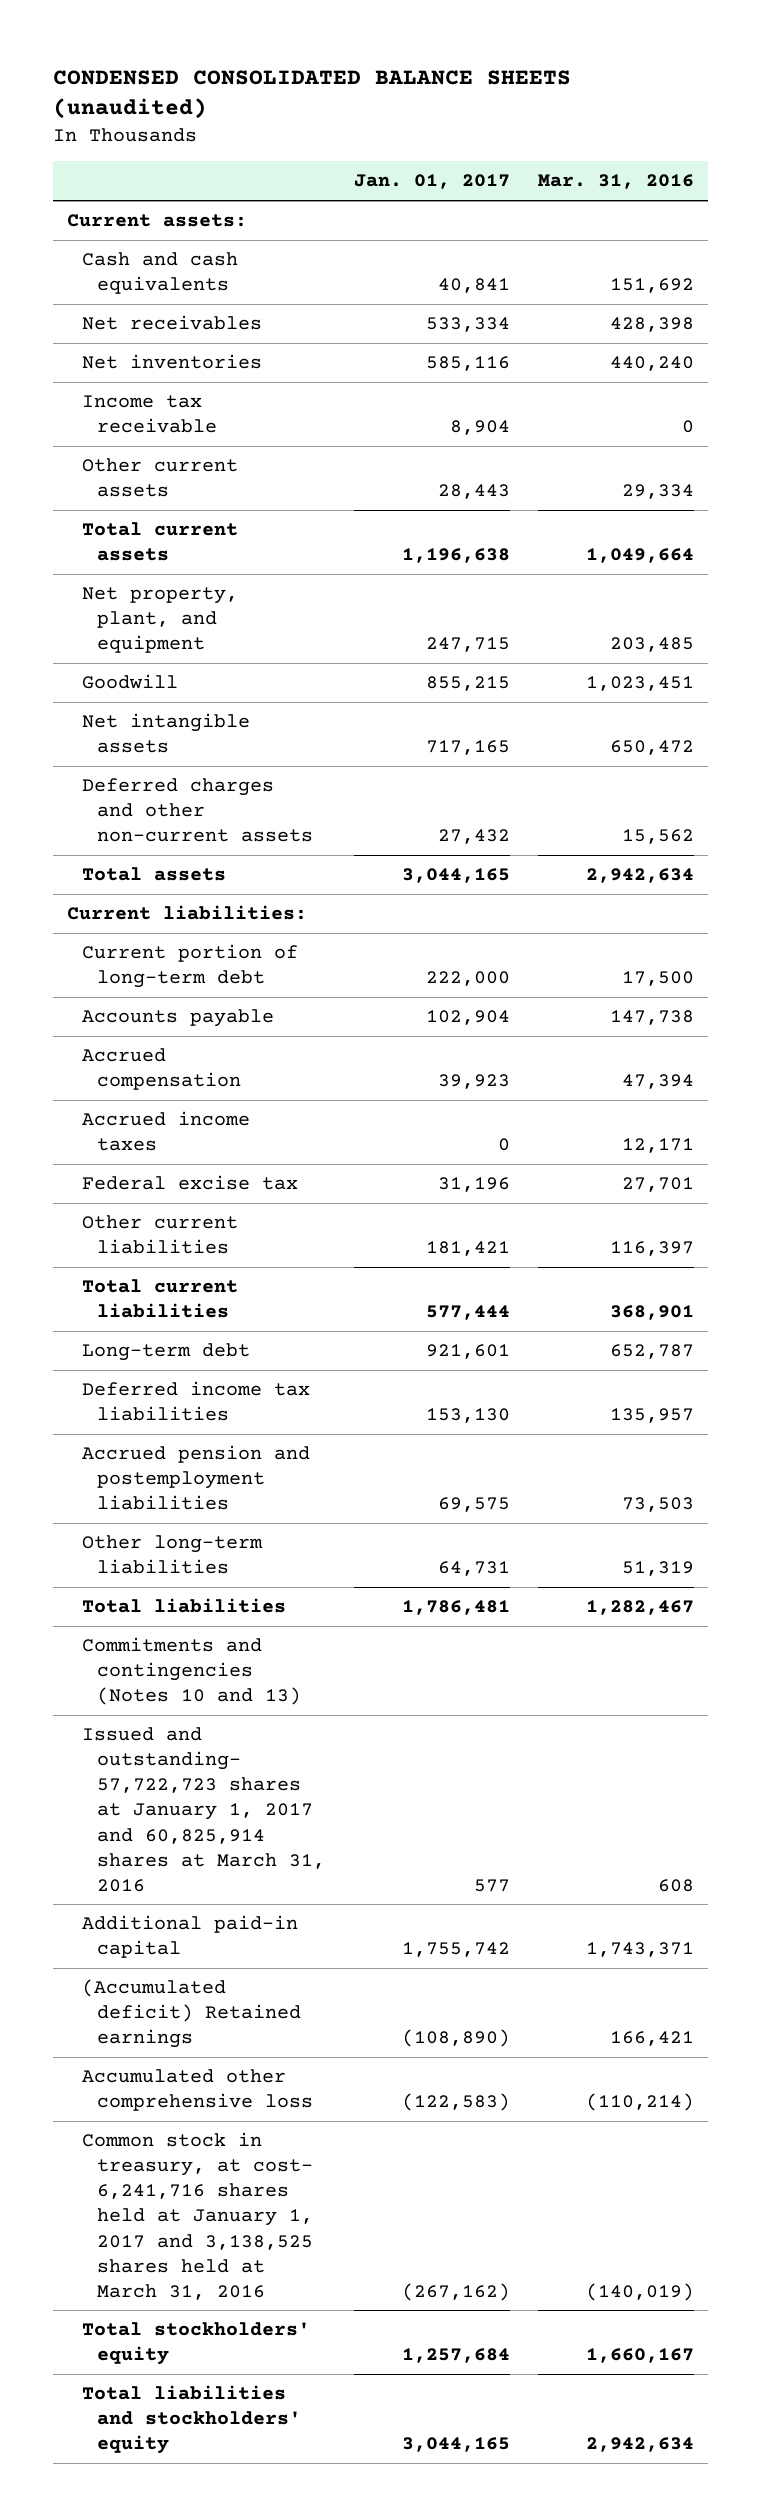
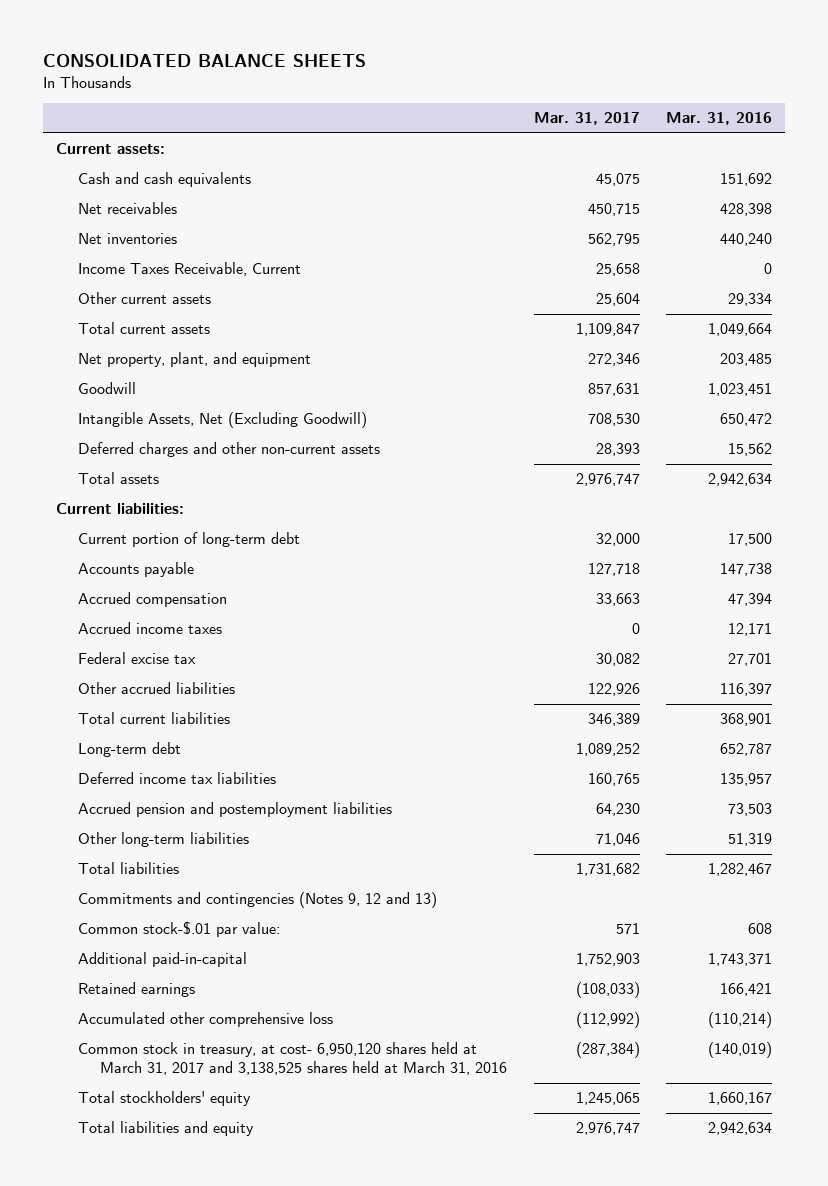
- CONDENSED CONSOLIDATED BALANCE SHEETS (unaudited)
+ CONSOLIDATED BALANCE SHEETS
- | Jan. 01, 2017 | Mar. 31, 2016
+ | Mar. 31, 2017 | Mar. 31, 2016
- Income tax receivable | 8,904 | 0
+ Income Taxes Receivable, Current | 25,658 | 0
- Net intangible assets | 717,165 | 650,472
+ Intangible Assets, Net (Excluding Goodwill) | 708,530 | 650,472
- Other current liabilities | 181,421 | 116,397
+ Other accrued liabilities | 122,926 | 116,397
- Commitments and contingencies (Notes 10 and 13)
- Issued and outstanding- 57,722,723 shares at January 1, 2017 and 60,825,914 shares at March 31, 2016 | 577 | 608
- Additional paid-in capital | 1,755,742 | 1,743,371
- (Accumulated deficit) Retained earnings | (108,890) | 166,421
+ Commitments and contingencies (Notes 9, 12 and 13)
+ Common stock-$.01 par value: | 571 | 608
+ Additional paid-in-capital | 1,752,903 | 1,743,371
+ Retained earnings | (108,033) | 166,421
- Common stock in treasury, at cost- 6,241,716 shares held at January 1, 2017 and 3,138,525 shares held at March 31, 2016 | (267,162) | (140,019)
+ Common stock in treasury, at cost- 6,950,120 shares held at March 31, 2017 and 3,138,525 shares held at March 31, 2016 | (287,384) | (140,019)
- Total liabilities and stockholders' equity | 3,044,165 | 2,942,634
+ Total liabilities and equity | 2,976,747 | 2,942,634

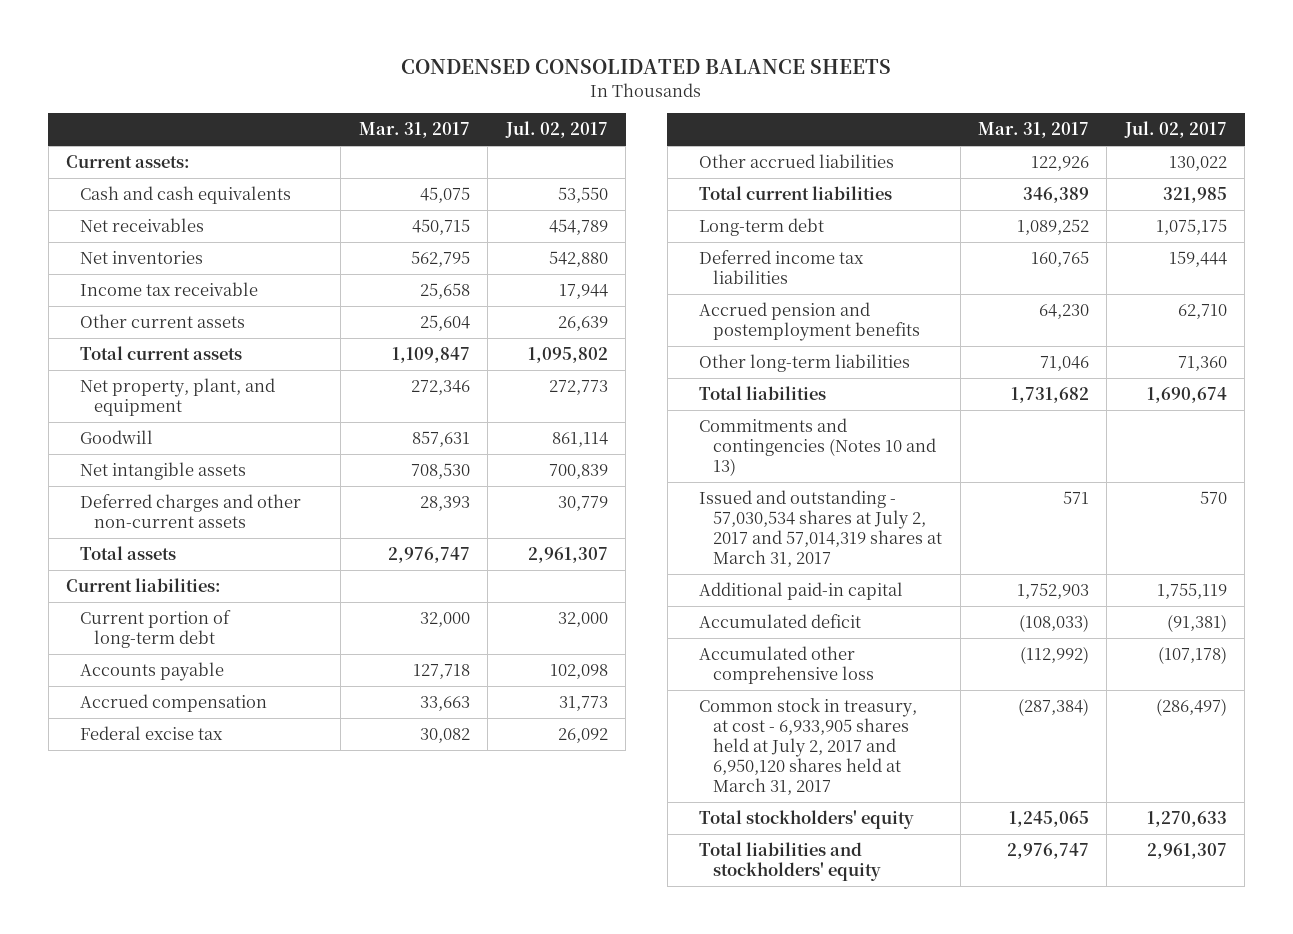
- CONSOLIDATED BALANCE SHEETS
+ CONDENSED CONSOLIDATED BALANCE SHEETS
- | Mar. 31, 2017 | Mar. 31, 2016
+ | Mar. 31, 2017 | Jul. 02, 2017
- Income Taxes Receivable, Current | 25,658 | 0
+ Income tax receivable | 25,658 | 17,944
- Intangible Assets, Net (Excluding Goodwill) | 708,530 | 650,472
+ Net intangible assets | 708,530 | 700,839
- Accrued income taxes | 0 | 12,171
- Accrued pension and postemployment liabilities | 64,230 | 73,503
+ Accrued pension and postemployment benefits | 64,230 | 62,710
- Commitments and contingencies (Notes 9, 12 and 13)
- Common stock-$.01 par value: | 571 | 608
- Additional paid-in-capital | 1,752,903 | 1,743,371
- Retained earnings | (108,033) | 166,421
+ Commitments and contingencies (Notes 10 and 13)
+ Issued and outstanding - 57,030,534 shares at July 2, 2017 and 57,014,319 shares at March 31, 2017 | 571 | 570
+ Additional paid-in capital | 1,752,903 | 1,755,119
+ Accumulated deficit | (108,033) | (91,381)
- Common stock in treasury, at cost- 6,950,120 shares held at March 31, 2017 and 3,138,525 shares held at March 31, 2016 | (287,384) | (140,019)
+ Common stock in treasury, at cost - 6,933,905 shares held at July 2, 2017 and 6,950,120 shares held at March 31, 2017 | (287,384) | (286,497)
- Total liabilities and equity | 2,976,747 | 2,942,634
+ Total liabilities and stockholders' equity | 2,976,747 | 2,961,307

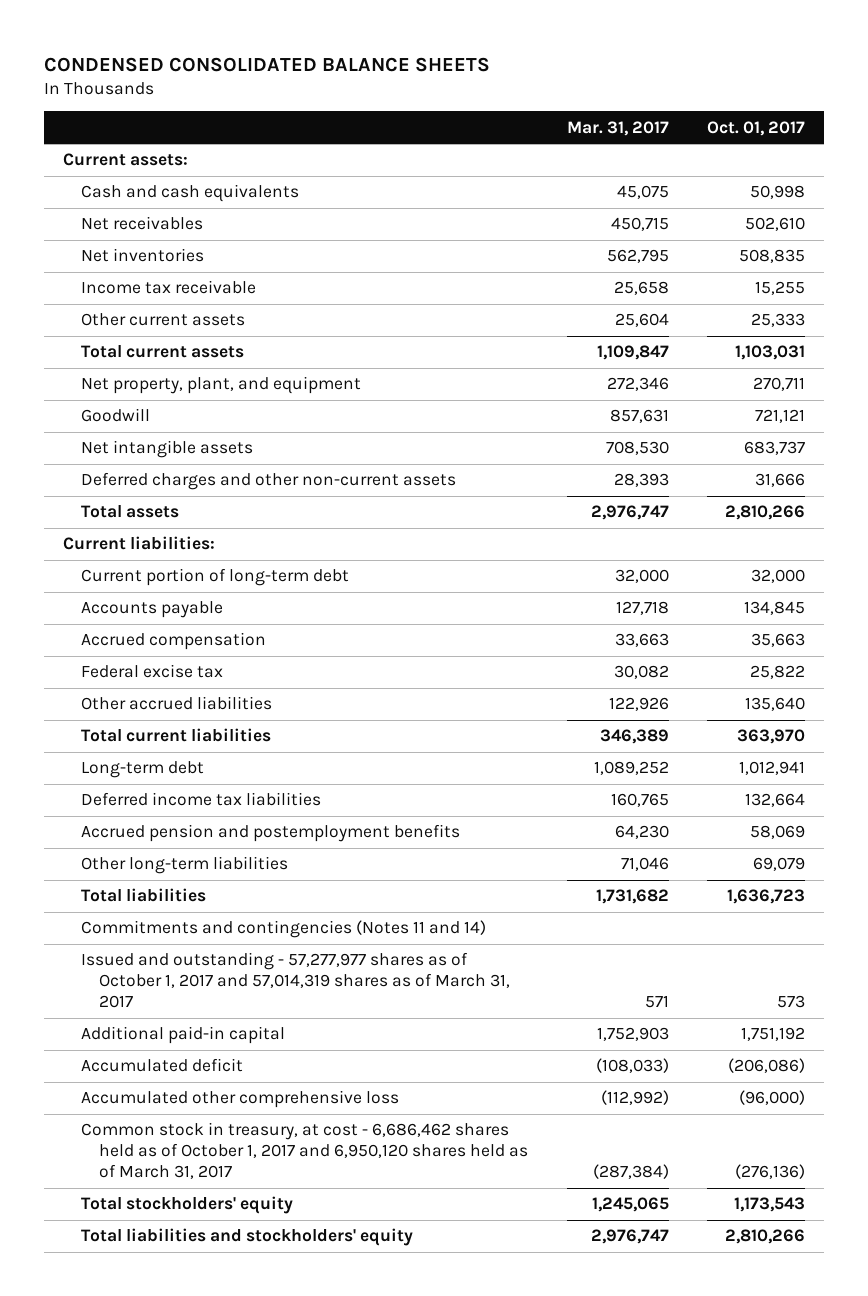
- | Mar. 31, 2017 | Jul. 02, 2017
+ | Mar. 31, 2017 | Oct. 01, 2017
- Commitments and contingencies (Notes 10 and 13)
- Issued and outstanding - 57,030,534 shares at July 2, 2017 and 57,014,319 shares at March 31, 2017 | 571 | 570
+ Commitments and contingencies (Notes 11 and 14)
+ Issued and outstanding - 57,277,977 shares as of October 1, 2017 and 57,014,319 shares as of March 31, 2017 | 571 | 573
- Common stock in treasury, at cost - 6,933,905 shares held at July 2, 2017 and 6,950,120 shares held at March 31, 2017 | (287,384) | (286,497)
+ Common stock in treasury, at cost - 6,686,462 shares held as of October 1, 2017 and 6,950,120 shares held as of March 31, 2017 | (287,384) | (276,136)

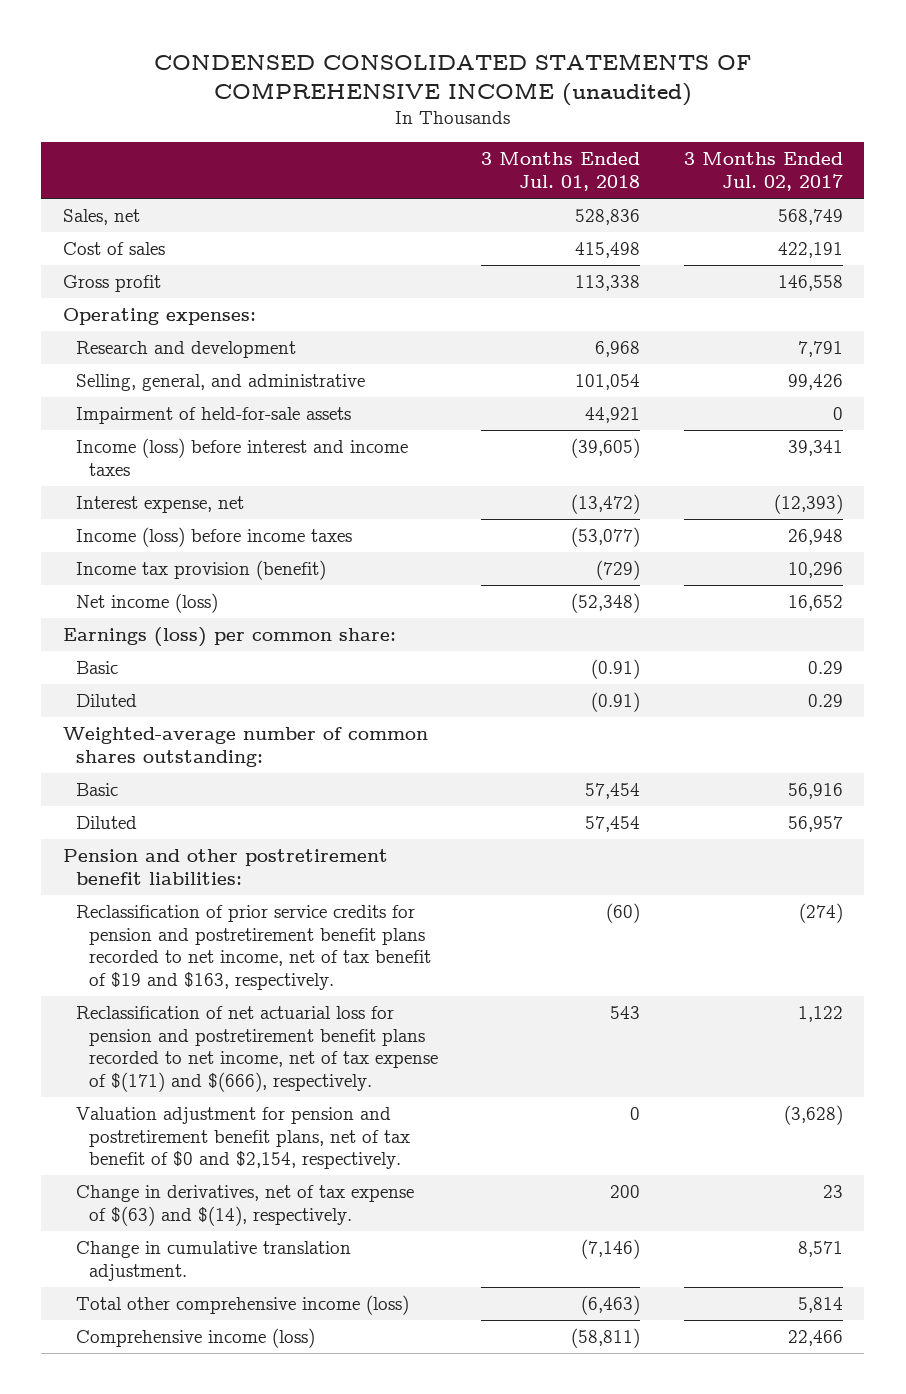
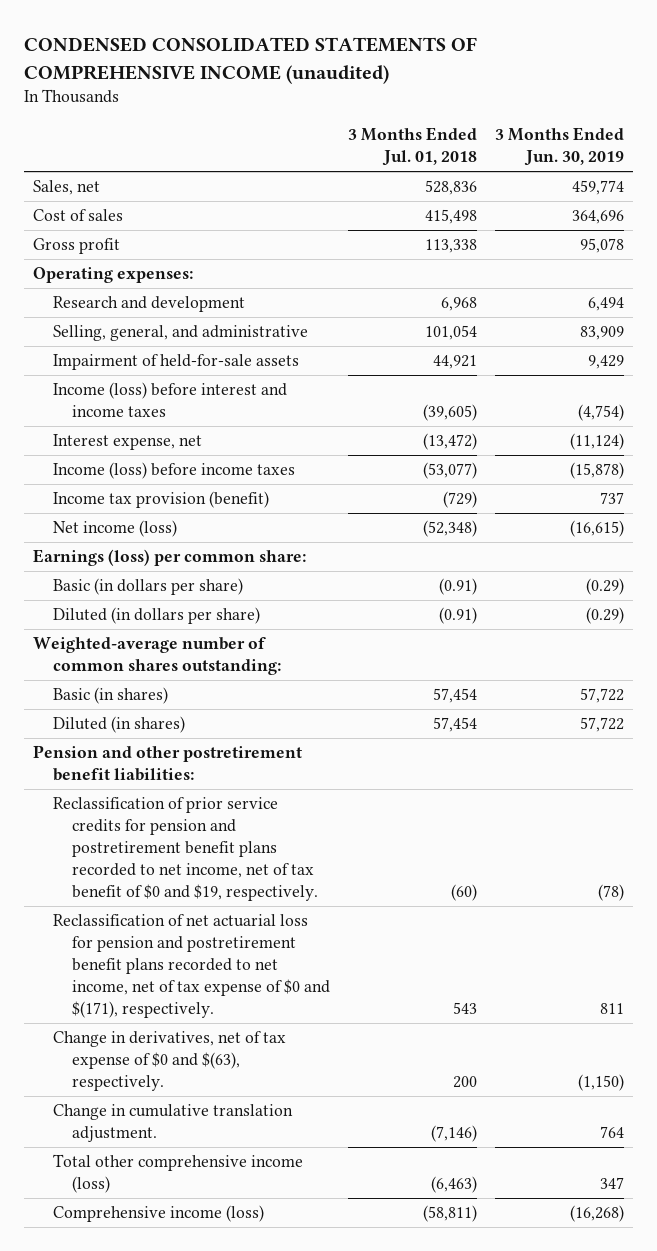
- | 3 Months Ended Jul. 01, 2018 | 3 Months Ended Jul. 02, 2017
+ | 3 Months Ended Jul. 01, 2018 | 3 Months Ended Jun. 30, 2019
- Basic | (0.91) | 0.29
- Diluted | (0.91) | 0.29
+ Basic (in dollars per share) | (0.91) | (0.29)
+ Diluted (in dollars per share) | (0.91) | (0.29)
- Basic | 57,454 | 56,916
- Diluted | 57,454 | 56,957
+ Basic (in shares) | 57,454 | 57,722
+ Diluted (in shares) | 57,454 | 57,722
- Reclassification of prior service credits for pension and postretirement benefit plans recorded to net income, net of tax benefit of $19 and $163, respectively. | (60) | (274)
- Reclassification of net actuarial loss for pension and postretirement benefit plans recorded to net income, net of tax expense of $(171) and $(666), respectively. | 543 | 1,122
- Valuation adjustment for pension and postretirement benefit plans, net of tax benefit of $0 and $2,154, respectively. | 0 | (3,628)
- Change in derivatives, net of tax expense of $(63) and $(14), respectively. | 200 | 23
+ Reclassification of prior service credits for pension and postretirement benefit plans recorded to net income, net of tax benefit of $0 and $19, respectively. | (60) | (78)
+ Reclassification of net actuarial loss for pension and postretirement benefit plans recorded to net income, net of tax expense of $0 and $(171), respectively. | 543 | 811
+ Change in derivatives, net of tax expense of $0 and $(63), respectively. | 200 | (1,150)

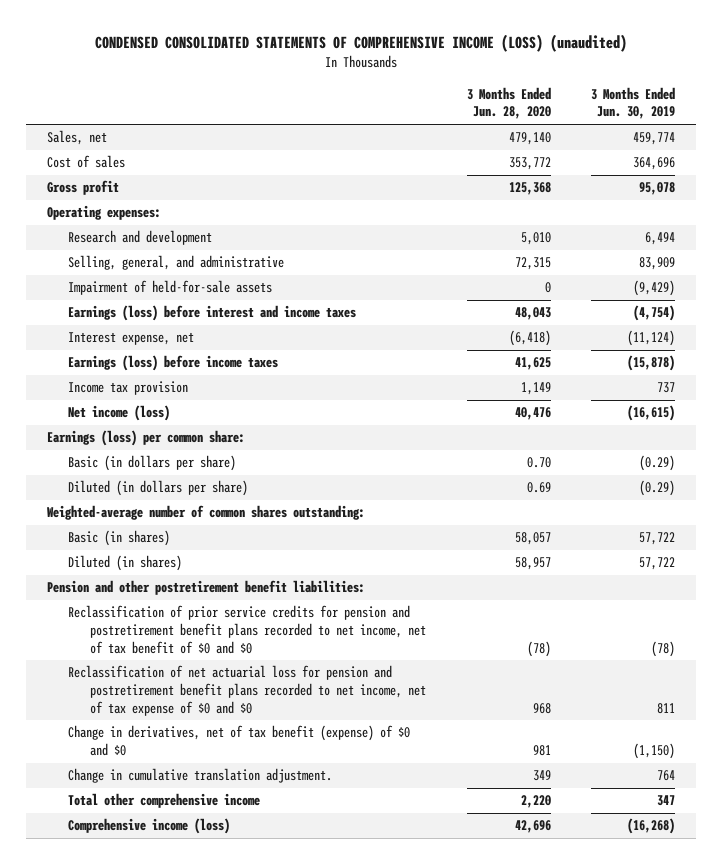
- CONDENSED CONSOLIDATED STATEMENTS OF COMPREHENSIVE INCOME (unaudited)
+ CONDENSED CONSOLIDATED STATEMENTS OF COMPREHENSIVE INCOME (LOSS) (unaudited)
- | 3 Months Ended Jul. 01, 2018 | 3 Months Ended Jun. 30, 2019
+ | 3 Months Ended Jun. 28, 2020 | 3 Months Ended Jun. 30, 2019
- Impairment of held-for-sale assets | 44,921 | 9,429
- Income (loss) before interest and income taxes | (39,605) | (4,754)
+ Impairment of held-for-sale assets | 0 | (9,429)
+ Earnings (loss) before interest and income taxes | 48,043 | (4,754)
- Income (loss) before income taxes | (53,077) | (15,878)
- Income tax provision (benefit) | (729) | 737
+ Earnings (loss) before income taxes | 41,625 | (15,878)
+ Income tax provision | 1,149 | 737
- Reclassification of prior service credits for pension and postretirement benefit plans recorded to net income, net of tax benefit of $0 and $19, respectively. | (60) | (78)
- Reclassification of net actuarial loss for pension and postretirement benefit plans recorded to net income, net of tax expense of $0 and $(171), respectively. | 543 | 811
- Change in derivatives, net of tax expense of $0 and $(63), respectively. | 200 | (1,150)
+ Reclassification of prior service credits for pension and postretirement benefit plans recorded to net income, net of tax benefit of $0 and $0 | (78) | (78)
+ Reclassification of net actuarial loss for pension and postretirement benefit plans recorded to net income, net of tax expense of $0 and $0 | 968 | 811
+ Change in derivatives, net of tax benefit (expense) of $0 and $0 | 981 | (1,150)
- Total other comprehensive income (loss) | (6,463) | 347
+ Total other comprehensive income | 2,220 | 347

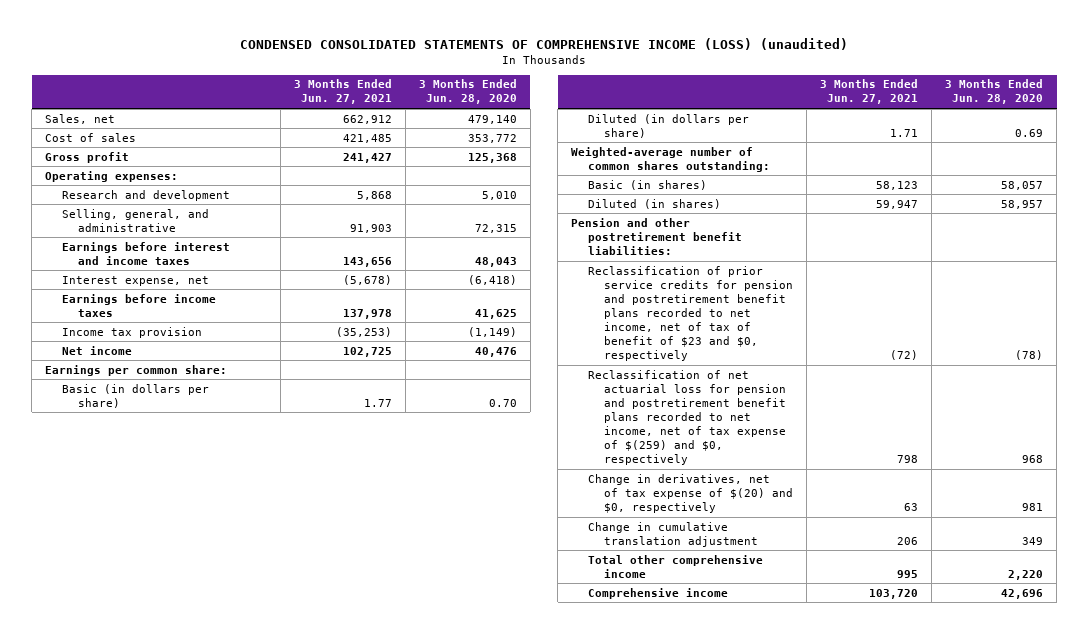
- | 3 Months Ended Jun. 28, 2020 | 3 Months Ended Jun. 30, 2019
+ | 3 Months Ended Jun. 27, 2021 | 3 Months Ended Jun. 28, 2020
- Impairment of held-for-sale assets | 0 | (9,429)
- Earnings (loss) before interest and income taxes | 48,043 | (4,754)
+ Earnings before interest and income taxes | 143,656 | 48,043
- Earnings (loss) before income taxes | 41,625 | (15,878)
- Income tax provision | 1,149 | 737
- Net income (loss) | 40,476 | (16,615)
- Earnings (loss) per common share:
+ Earnings before income taxes | 137,978 | 41,625
+ Income tax provision | (35,253) | (1,149)
+ Net income | 102,725 | 40,476
+ Earnings per common share:
- Reclassification of prior service credits for pension and postretirement benefit plans recorded to net income, net of tax benefit of $0 and $0 | (78) | (78)
- Reclassification of net actuarial loss for pension and postretirement benefit plans recorded to net income, net of tax expense of $0 and $0 | 968 | 811
- Change in derivatives, net of tax benefit (expense) of $0 and $0 | 981 | (1,150)
- Change in cumulative translation adjustment. | 349 | 764
+ Reclassification of prior service credits for pension and postretirement benefit plans recorded to net income, net of tax of benefit of $23 and $0, respectively | (72) | (78)
+ Reclassification of net actuarial loss for pension and postretirement benefit plans recorded to net income, net of tax expense of $(259) and $0, respectively | 798 | 968
+ Change in derivatives, net of tax expense of $(20) and $0, respectively | 63 | 981
+ Change in cumulative translation adjustment | 206 | 349
- Comprehensive income (loss) | 42,696 | (16,268)
+ Comprehensive income | 103,720 | 42,696

